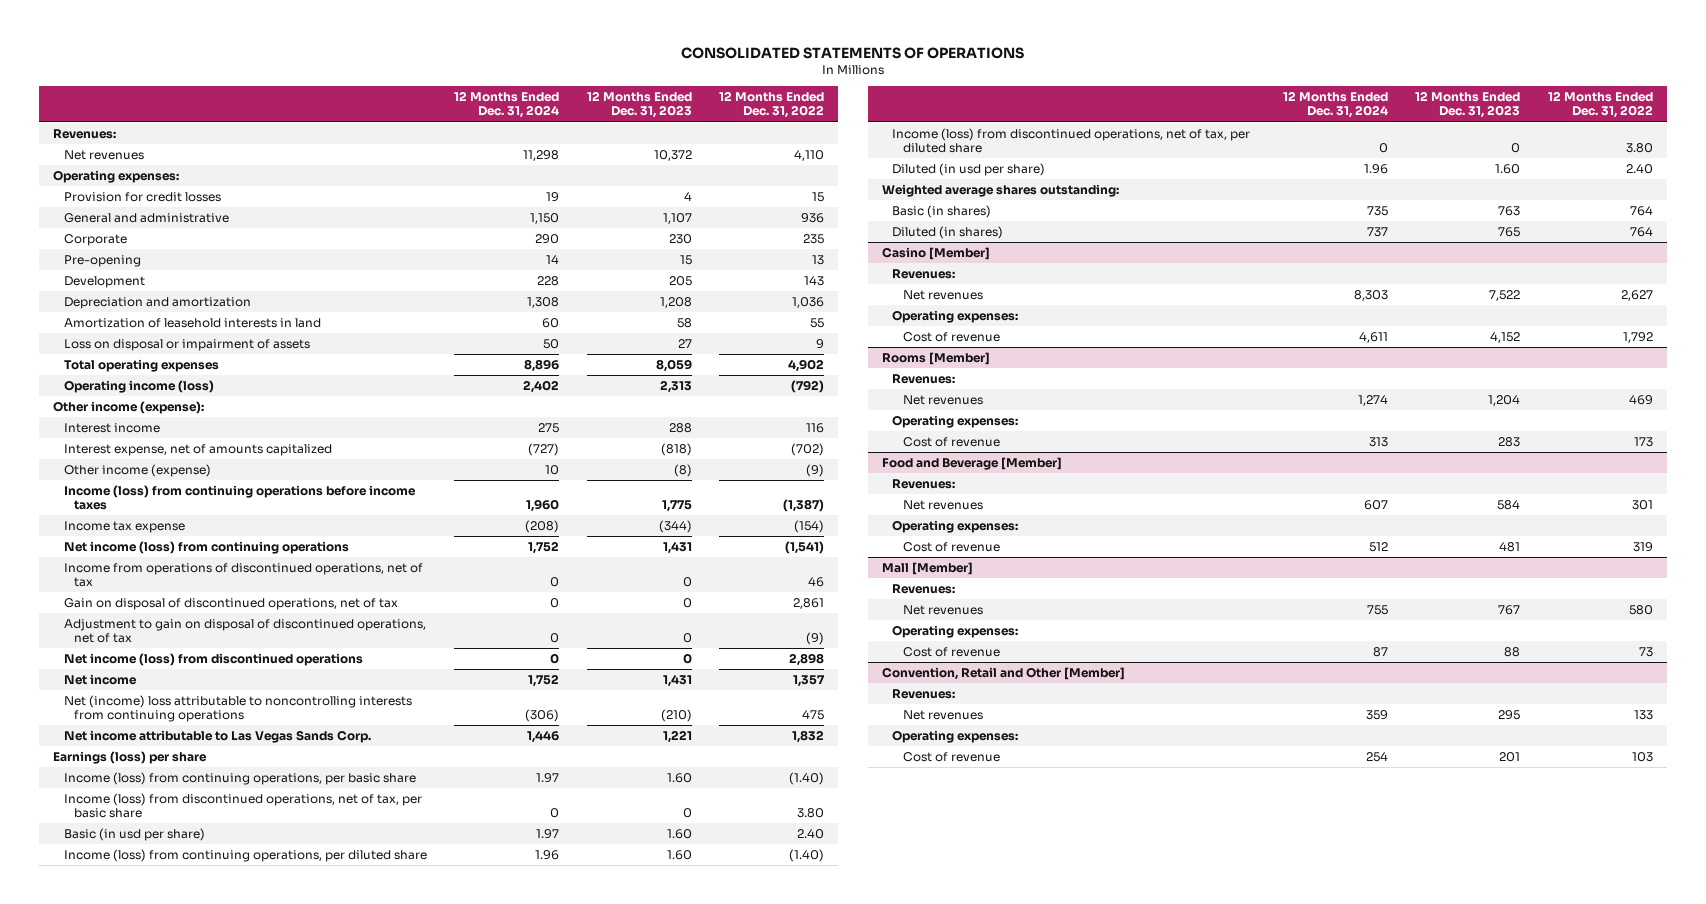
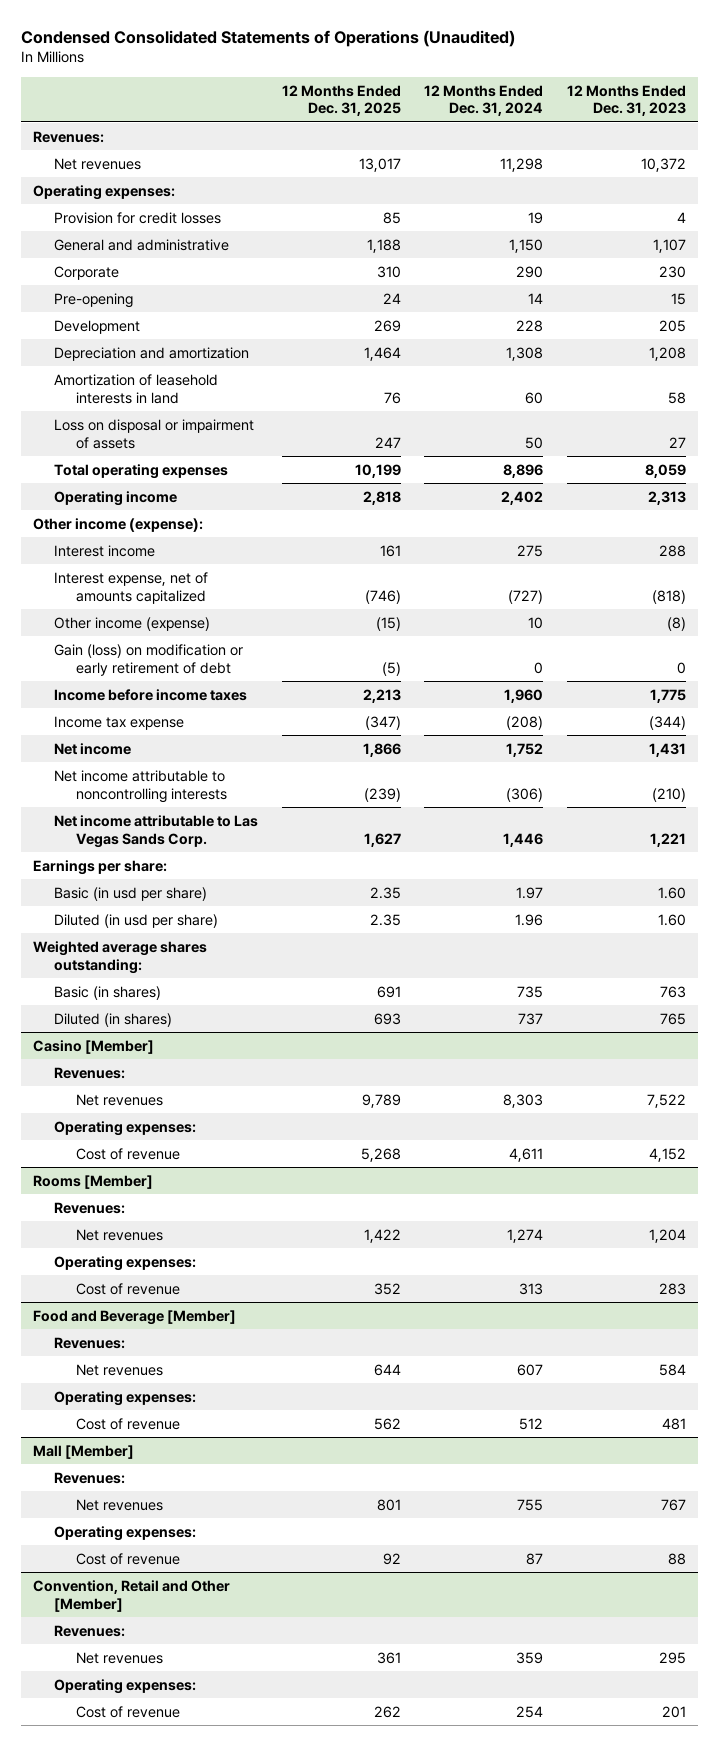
- CONSOLIDATED STATEMENTS OF OPERATIONS
+ Condensed Consolidated Statements of Operations (Unaudited)
- | 12 Months Ended Dec. 31, 2024 | 12 Months Ended Dec. 31, 2023 | 12 Months Ended Dec. 31, 2022
+ | 12 Months Ended Dec. 31, 2025 | 12 Months Ended Dec. 31, 2024 | 12 Months Ended Dec. 31, 2023
- Operating income (loss) | 2,402 | 2,313 | (792)
+ Operating income | 2,818 | 2,402 | 2,313
- Income (loss) from continuing operations before income taxes | 1,960 | 1,775 | (1,387)
+ Gain (loss) on modification or early retirement of debt | (5) | 0 | 0
+ Income before income taxes | 2,213 | 1,960 | 1,775
- Net income (loss) from continuing operations | 1,752 | 1,431 | (1,541)
- Income from operations of discontinued operations, net of tax | 0 | 0 | 46
- Gain on disposal of discontinued operations, net of tax | 0 | 0 | 2,861
- Adjustment to gain on disposal of discontinued operations, net of tax | 0 | 0 | (9)
- Net income (loss) from discontinued operations | 0 | 0 | 2,898
- Net (income) loss attributable to noncontrolling interests from continuing operations | (306) | (210) | 475
+ Net income attributable to noncontrolling interests | (239) | (306) | (210)
- Earnings (loss) per share
- Income (loss) from continuing operations, per basic share | 1.97 | 1.60 | (1.40)
- Income (loss) from discontinued operations, net of tax, per basic share | 0 | 0 | 3.80
+ Earnings per share:
- Income (loss) from continuing operations, per diluted share | 1.96 | 1.60 | (1.40)
- Income (loss) from discontinued operations, net of tax, per diluted share | 0 | 0 | 3.80

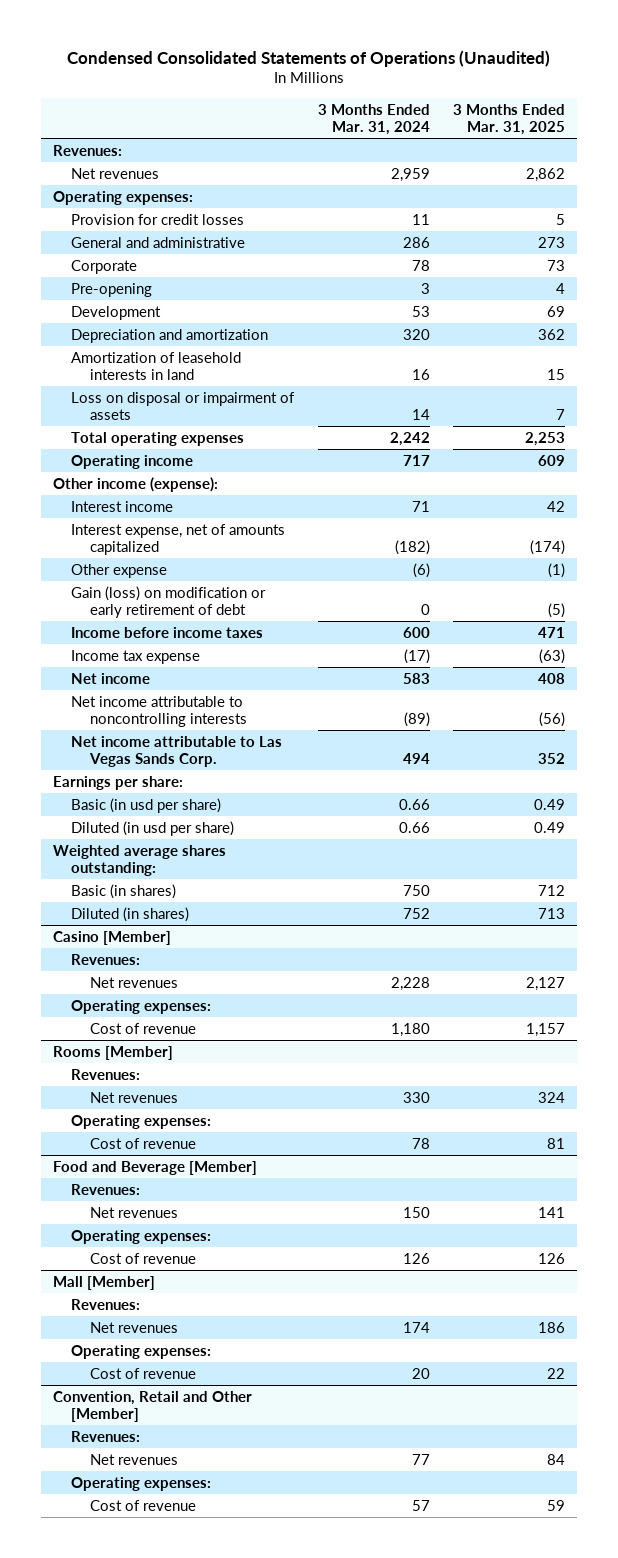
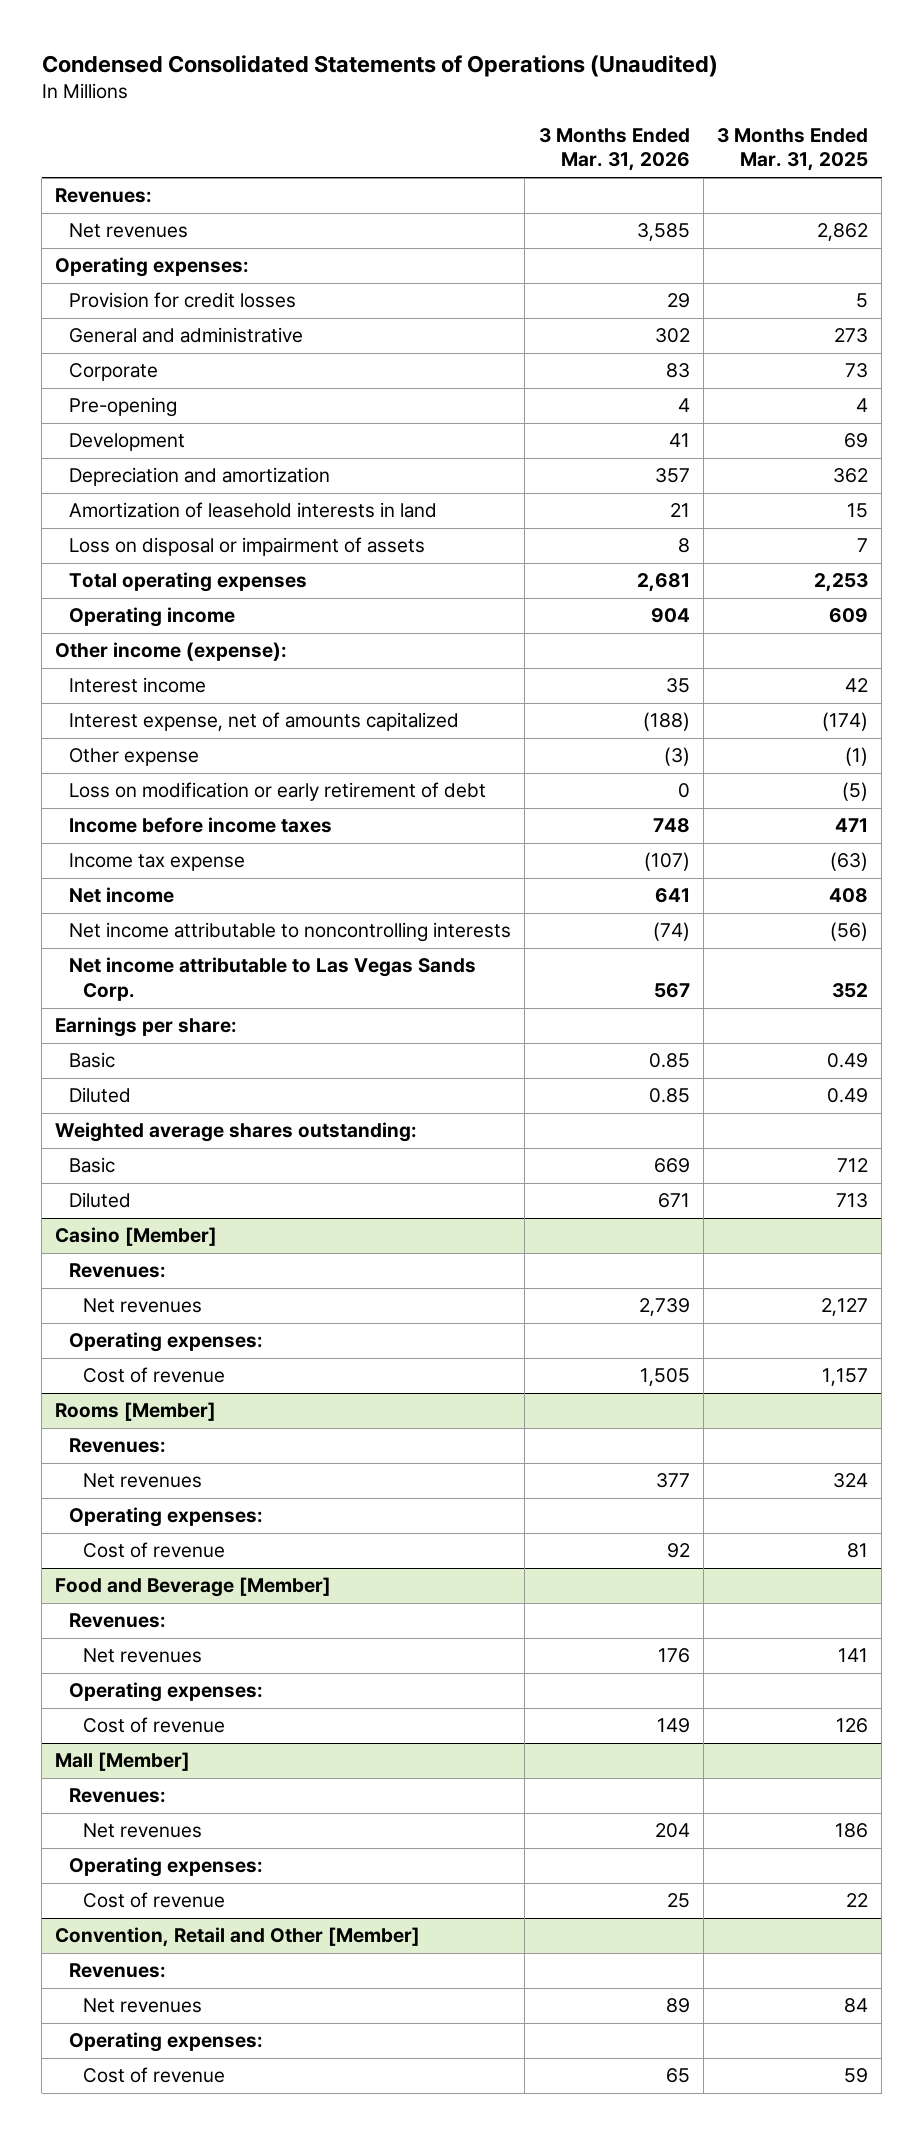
- | 3 Months Ended Mar. 31, 2024 | 3 Months Ended Mar. 31, 2025
+ | 3 Months Ended Mar. 31, 2026 | 3 Months Ended Mar. 31, 2025
- Gain (loss) on modification or early retirement of debt | 0 | (5)
+ Loss on modification or early retirement of debt | 0 | (5)
- Basic (in usd per share) | 0.66 | 0.49
- Diluted (in usd per share) | 0.66 | 0.49
+ Basic | 0.85 | 0.49
+ Diluted | 0.85 | 0.49
- Basic (in shares) | 750 | 712
- Diluted (in shares) | 752 | 713
+ Basic | 669 | 712
+ Diluted | 671 | 713

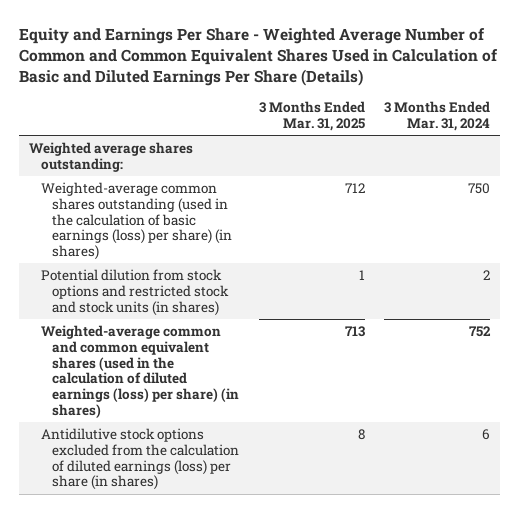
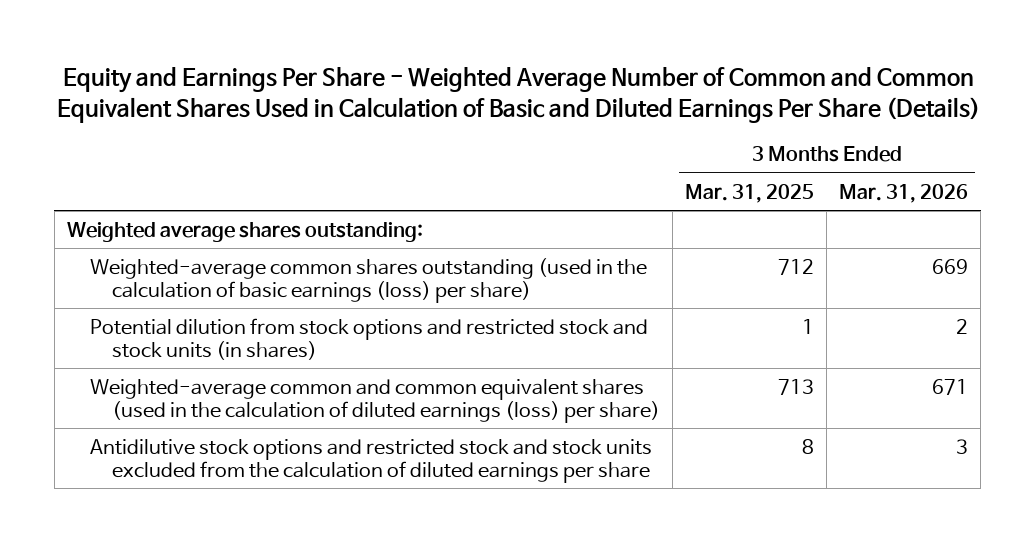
- | 3 Months Ended Mar. 31, 2025 | 3 Months Ended Mar. 31, 2024
+ | 3 Months Ended Mar. 31, 2025 | 3 Months Ended Mar. 31, 2026
- Weighted-average common shares outstanding (used in the calculation of basic earnings (loss) per share) (in shares) | 712 | 750
+ Weighted-average common shares outstanding (used in the calculation of basic earnings (loss) per share) | 712 | 669
- Weighted-average common and common equivalent shares (used in the calculation of diluted earnings (loss) per share) (in shares) | 713 | 752
- Antidilutive stock options excluded from the calculation of diluted earnings (loss) per share (in shares) | 8 | 6
+ Weighted-average common and common equivalent shares (used in the calculation of diluted earnings (loss) per share) | 713 | 671
+ Antidilutive stock options and restricted stock and stock units excluded from the calculation of diluted earnings per share | 8 | 3

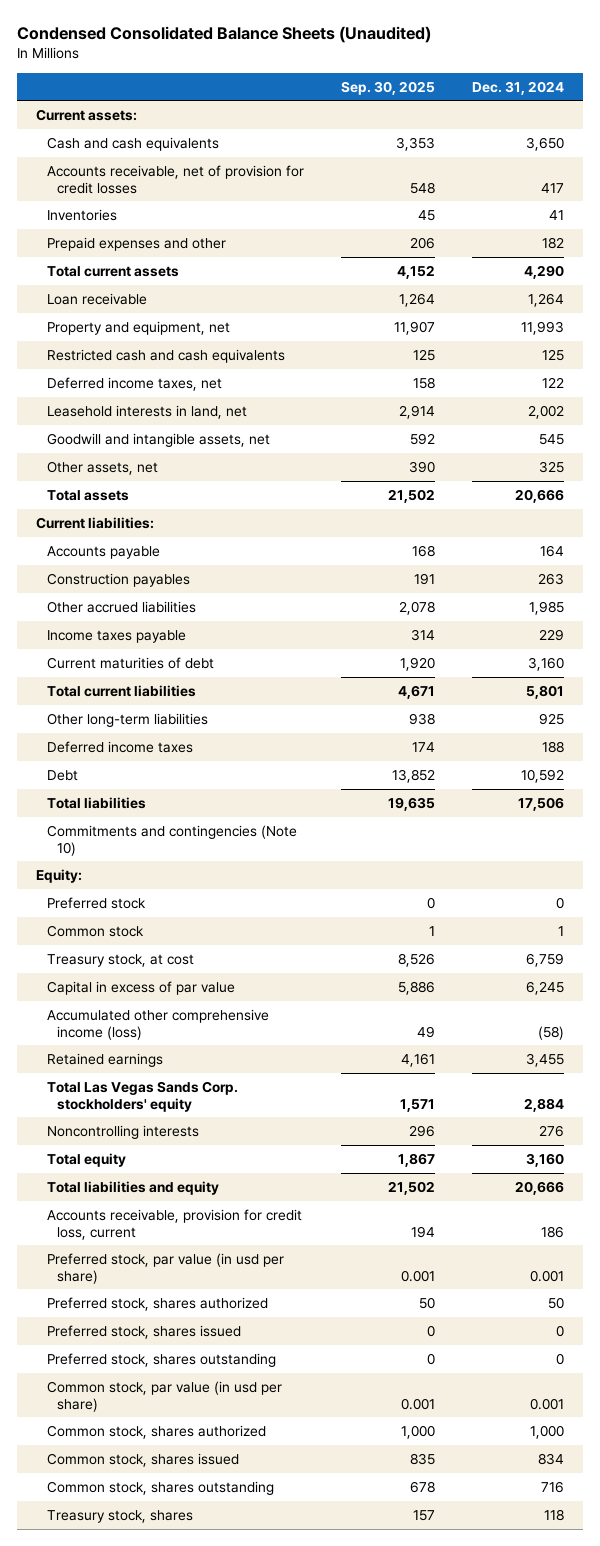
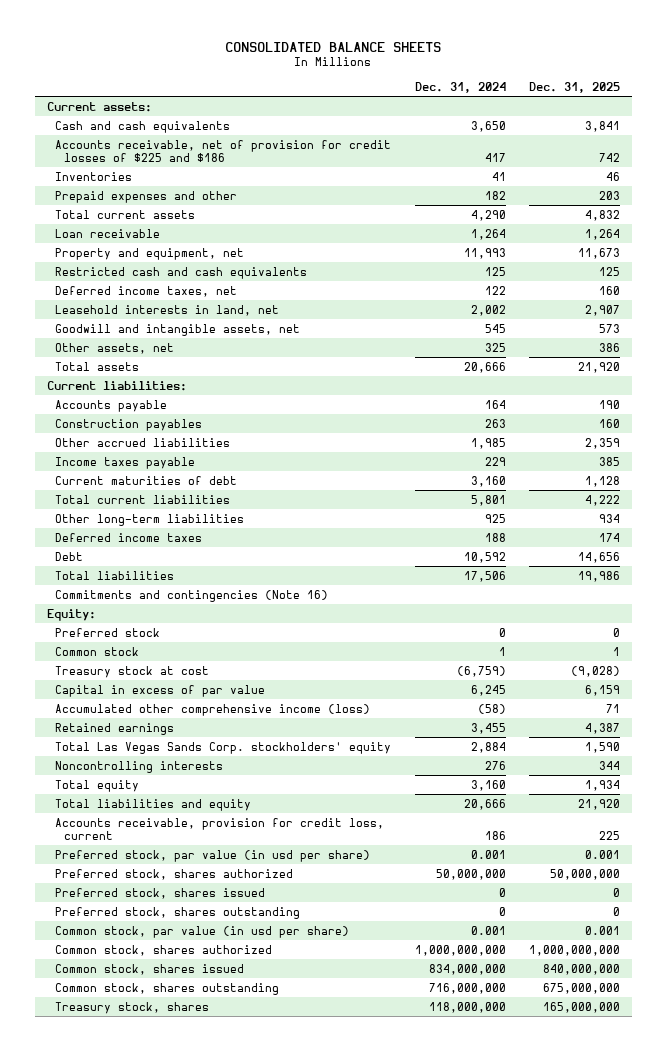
- Condensed Consolidated Balance Sheets (Unaudited)
+ CONSOLIDATED BALANCE SHEETS
- | Sep. 30, 2025 | Dec. 31, 2024
+ | Dec. 31, 2024 | Dec. 31, 2025
- Accounts receivable, net of provision for credit losses | 548 | 417
+ Accounts receivable, net of provision for credit losses of $225 and $186 | 417 | 742
- Commitments and contingencies (Note 10)
+ Commitments and contingencies (Note 16)
- Treasury stock, at cost | 8,526 | 6,759
+ Treasury stock at cost | (6,759) | (9,028)
- Preferred stock, shares authorized | 50 | 50
+ Preferred stock, shares authorized | 50,000,000 | 50,000,000
- Common stock, shares authorized | 1,000 | 1,000
- Common stock, shares issued | 835 | 834
- Common stock, shares outstanding | 678 | 716
- Treasury stock, shares | 157 | 118
+ Common stock, shares authorized | 1,000,000,000 | 1,000,000,000
+ Common stock, shares issued | 834,000,000 | 840,000,000
+ Common stock, shares outstanding | 716,000,000 | 675,000,000
+ Treasury stock, shares | 118,000,000 | 165,000,000

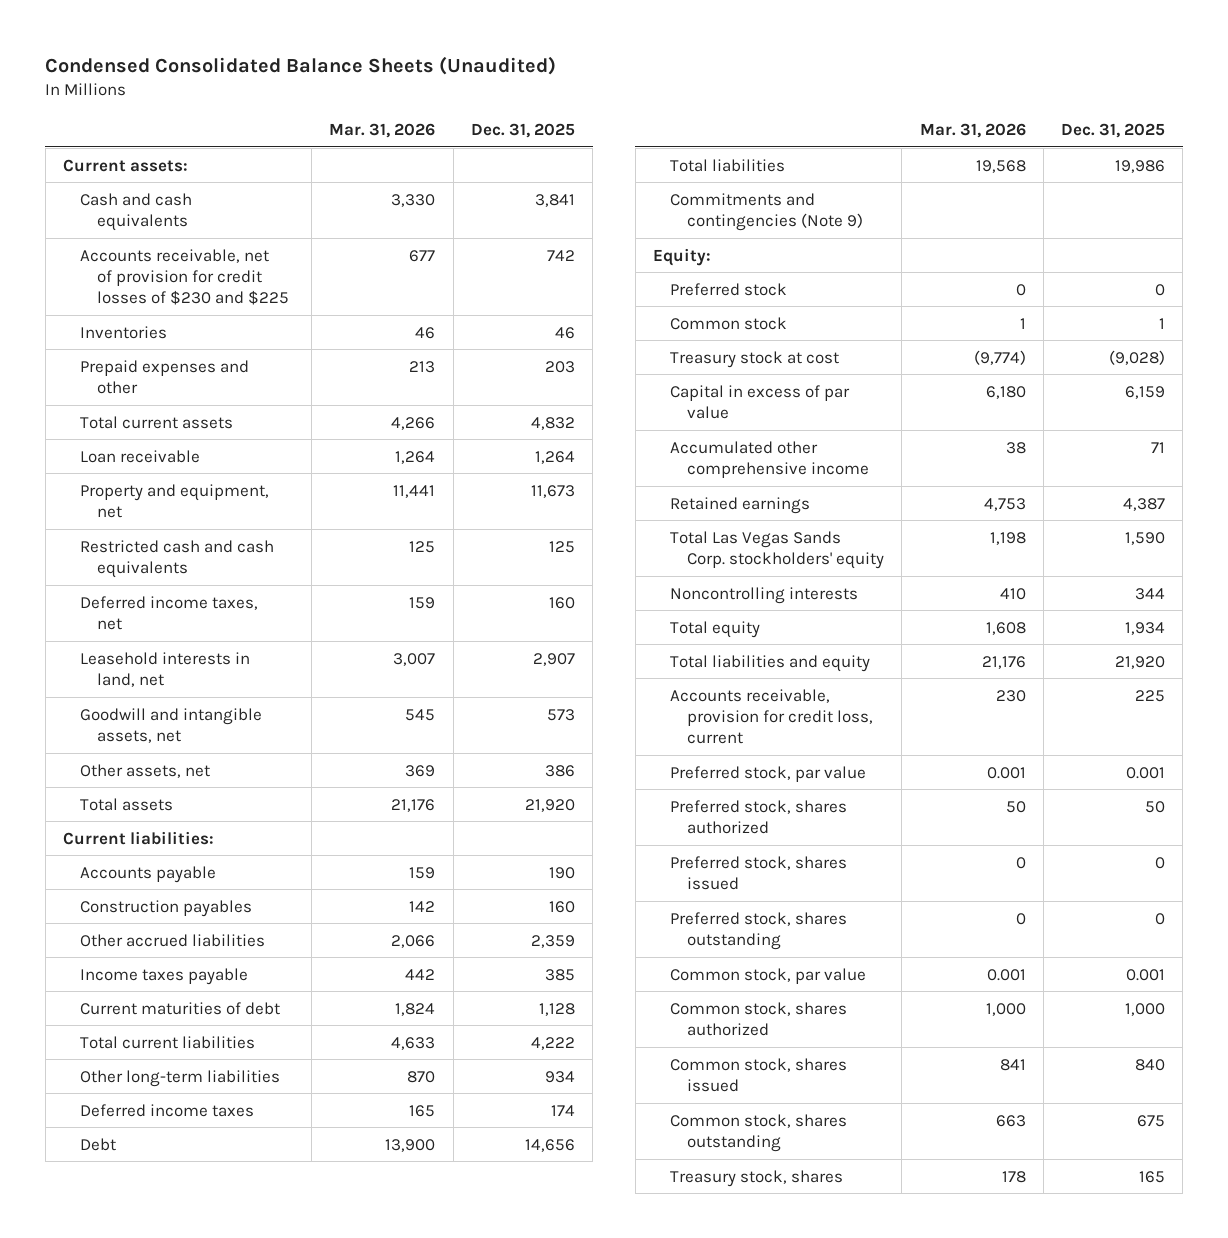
- CONSOLIDATED BALANCE SHEETS
+ Condensed Consolidated Balance Sheets (Unaudited)
- | Dec. 31, 2024 | Dec. 31, 2025
+ | Mar. 31, 2026 | Dec. 31, 2025
- Accounts receivable, net of provision for credit losses of $225 and $186 | 417 | 742
+ Accounts receivable, net of provision for credit losses of $230 and $225 | 677 | 742
- Commitments and contingencies (Note 16)
+ Commitments and contingencies (Note 9)
- Accumulated other comprehensive income (loss) | (58) | 71
+ Accumulated other comprehensive income | 38 | 71
- Preferred stock, par value (in usd per share) | 0.001 | 0.001
- Preferred stock, shares authorized | 50,000,000 | 50,000,000
+ Preferred stock, par value | 0.001 | 0.001
+ Preferred stock, shares authorized | 50 | 50
- Common stock, par value (in usd per share) | 0.001 | 0.001
- Common stock, shares authorized | 1,000,000,000 | 1,000,000,000
- Common stock, shares issued | 834,000,000 | 840,000,000
- Common stock, shares outstanding | 716,000,000 | 675,000,000
- Treasury stock, shares | 118,000,000 | 165,000,000
+ Common stock, par value | 0.001 | 0.001
+ Common stock, shares authorized | 1,000 | 1,000
+ Common stock, shares issued | 841 | 840
+ Common stock, shares outstanding | 663 | 675
+ Treasury stock, shares | 178 | 165

